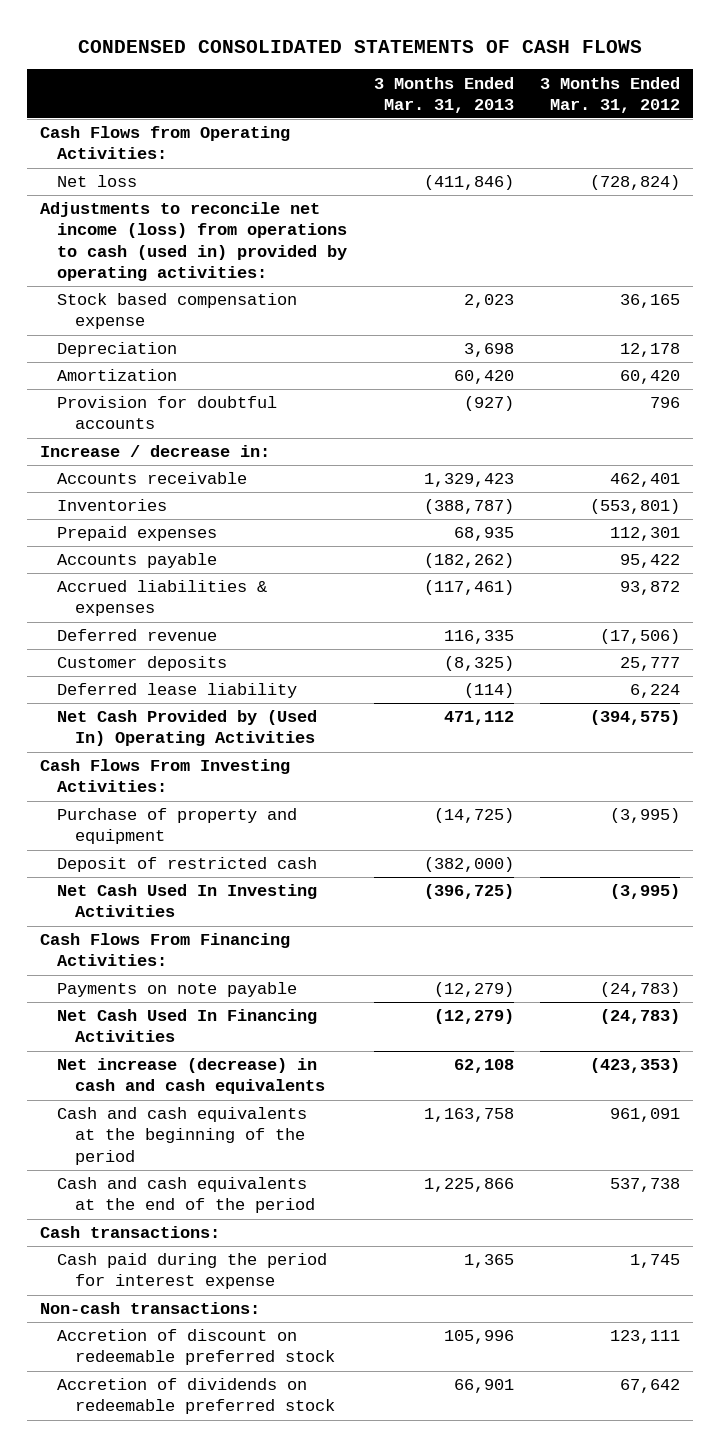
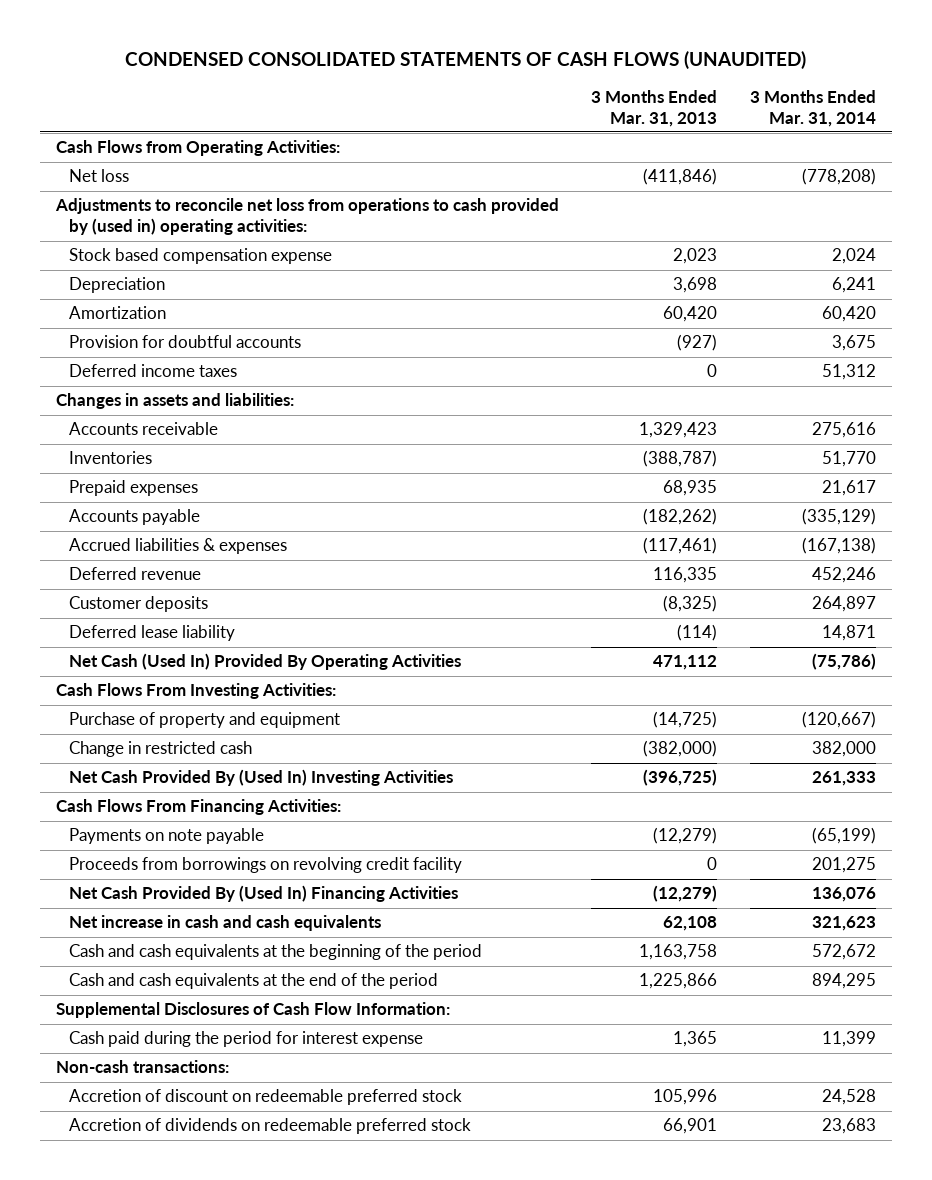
- CONDENSED CONSOLIDATED STATEMENTS OF CASH FLOWS
+ CONDENSED CONSOLIDATED STATEMENTS OF CASH FLOWS (UNAUDITED)
- | 3 Months Ended Mar. 31, 2013 | 3 Months Ended Mar. 31, 2012
+ | 3 Months Ended Mar. 31, 2013 | 3 Months Ended Mar. 31, 2014
- Adjustments to reconcile net income (loss) from operations to cash (used in) provided by operating activities:
+ Adjustments to reconcile net loss from operations to cash provided by (used in) operating activities:
- Increase / decrease in:
+ Deferred income taxes | 0 | 51,312
+ Changes in assets and liabilities:
- Net Cash Provided by (Used In) Operating Activities | 471,112 | (394,575)
+ Net Cash (Used In) Provided By Operating Activities | 471,112 | (75,786)
- Deposit of restricted cash | (382,000) |
- Net Cash Used In Investing Activities | (396,725) | (3,995)
+ Change in restricted cash | (382,000) | 382,000
+ Net Cash Provided By (Used In) Investing Activities | (396,725) | 261,333
- Net Cash Used In Financing Activities | (12,279) | (24,783)
- Net increase (decrease) in cash and cash equivalents | 62,108 | (423,353)
+ Proceeds from borrowings on revolving credit facility | 0 | 201,275
+ Net Cash Provided By (Used In) Financing Activities | (12,279) | 136,076
+ Net increase in cash and cash equivalents | 62,108 | 321,623
- Cash transactions:
+ Supplemental Disclosures of Cash Flow Information:

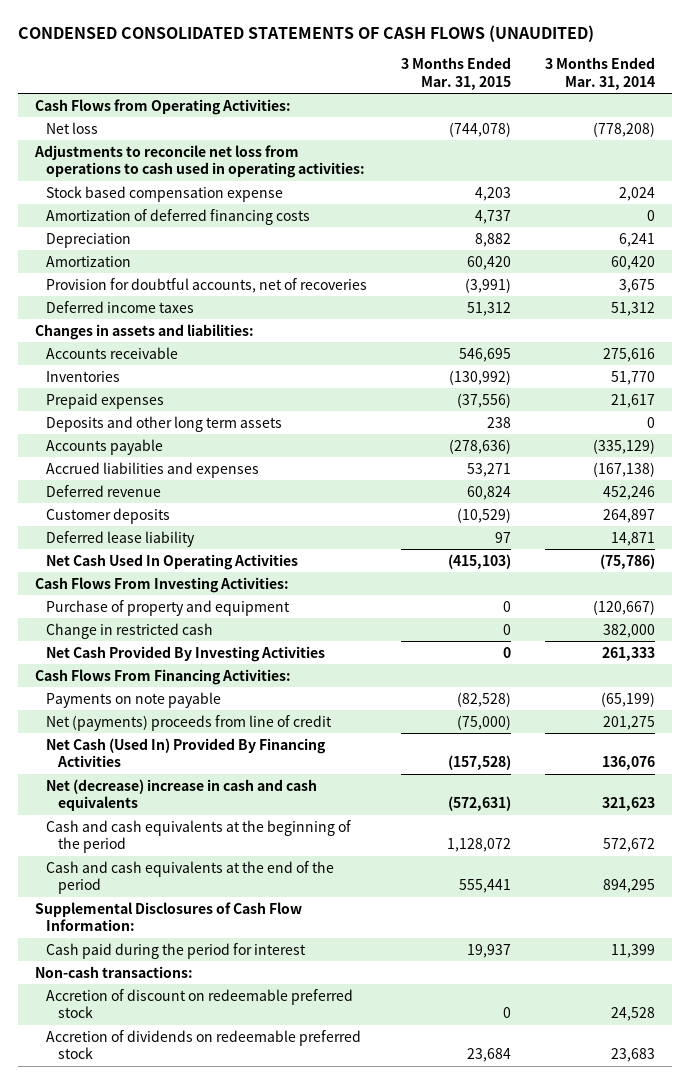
- | 3 Months Ended Mar. 31, 2013 | 3 Months Ended Mar. 31, 2014
+ | 3 Months Ended Mar. 31, 2015 | 3 Months Ended Mar. 31, 2014
- Adjustments to reconcile net loss from operations to cash provided by (used in) operating activities:
+ Adjustments to reconcile net loss from operations to cash used in operating activities:
+ Amortization of deferred financing costs | 4,737 | 0
- Provision for doubtful accounts | (927) | 3,675
+ Provision for doubtful accounts, net of recoveries | (3,991) | 3,675
+ Deposits and other long term assets | 238 | 0
- Accrued liabilities & expenses | (117,461) | (167,138)
+ Accrued liabilities and expenses | 53,271 | (167,138)
- Net Cash (Used In) Provided By Operating Activities | 471,112 | (75,786)
+ Net Cash Used In Operating Activities | (415,103) | (75,786)
- Net Cash Provided By (Used In) Investing Activities | (396,725) | 261,333
+ Net Cash Provided By Investing Activities | 0 | 261,333
- Proceeds from borrowings on revolving credit facility | 0 | 201,275
- Net Cash Provided By (Used In) Financing Activities | (12,279) | 136,076
- Net increase in cash and cash equivalents | 62,108 | 321,623
+ Net (payments) proceeds from line of credit | (75,000) | 201,275
+ Net Cash (Used In) Provided By Financing Activities | (157,528) | 136,076
+ Net (decrease) increase in cash and cash equivalents | (572,631) | 321,623
- Cash paid during the period for interest expense | 1,365 | 11,399
+ Cash paid during the period for interest | 19,937 | 11,399

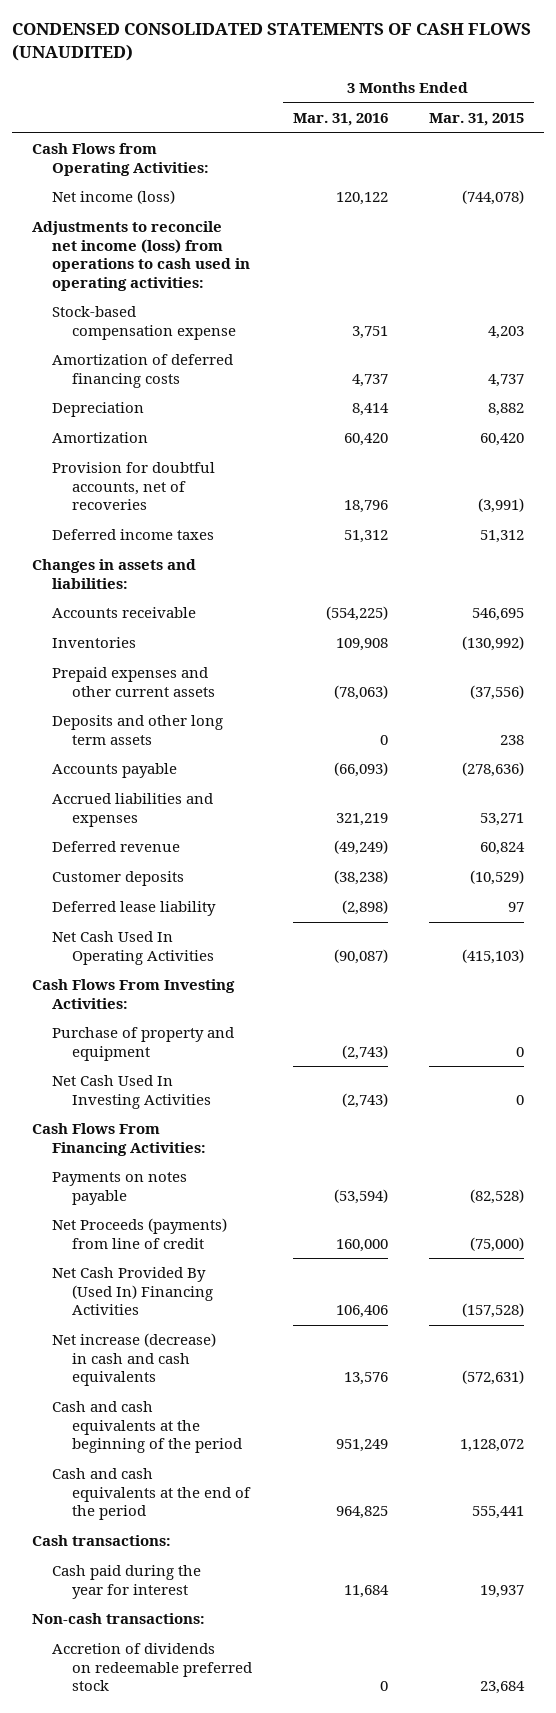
- | 3 Months Ended Mar. 31, 2015 | 3 Months Ended Mar. 31, 2014
+ | 3 Months Ended Mar. 31, 2016 | 3 Months Ended Mar. 31, 2015
- Net loss | (744,078) | (778,208)
- Adjustments to reconcile net loss from operations to cash used in operating activities:
- Stock based compensation expense | 4,203 | 2,024
+ Net income (loss) | 120,122 | (744,078)
+ Adjustments to reconcile net income (loss) from operations to cash used in operating activities:
+ Stock-based compensation expense | 3,751 | 4,203
- Prepaid expenses | (37,556) | 21,617
+ Prepaid expenses and other current assets | (78,063) | (37,556)
- Change in restricted cash | 0 | 382,000
- Net Cash Provided By Investing Activities | 0 | 261,333
+ Net Cash Used In Investing Activities | (2,743) | 0
- Payments on note payable | (82,528) | (65,199)
- Net (payments) proceeds from line of credit | (75,000) | 201,275
- Net Cash (Used In) Provided By Financing Activities | (157,528) | 136,076
- Net (decrease) increase in cash and cash equivalents | (572,631) | 321,623
+ Payments on notes payable | (53,594) | (82,528)
+ Net Proceeds (payments) from line of credit | 160,000 | (75,000)
+ Net Cash Provided By (Used In) Financing Activities | 106,406 | (157,528)
+ Net increase (decrease) in cash and cash equivalents | 13,576 | (572,631)
- Supplemental Disclosures of Cash Flow Information:
- Cash paid during the period for interest | 19,937 | 11,399
+ Cash transactions:
+ Cash paid during the year for interest | 11,684 | 19,937
- Accretion of discount on redeemable preferred stock | 0 | 24,528

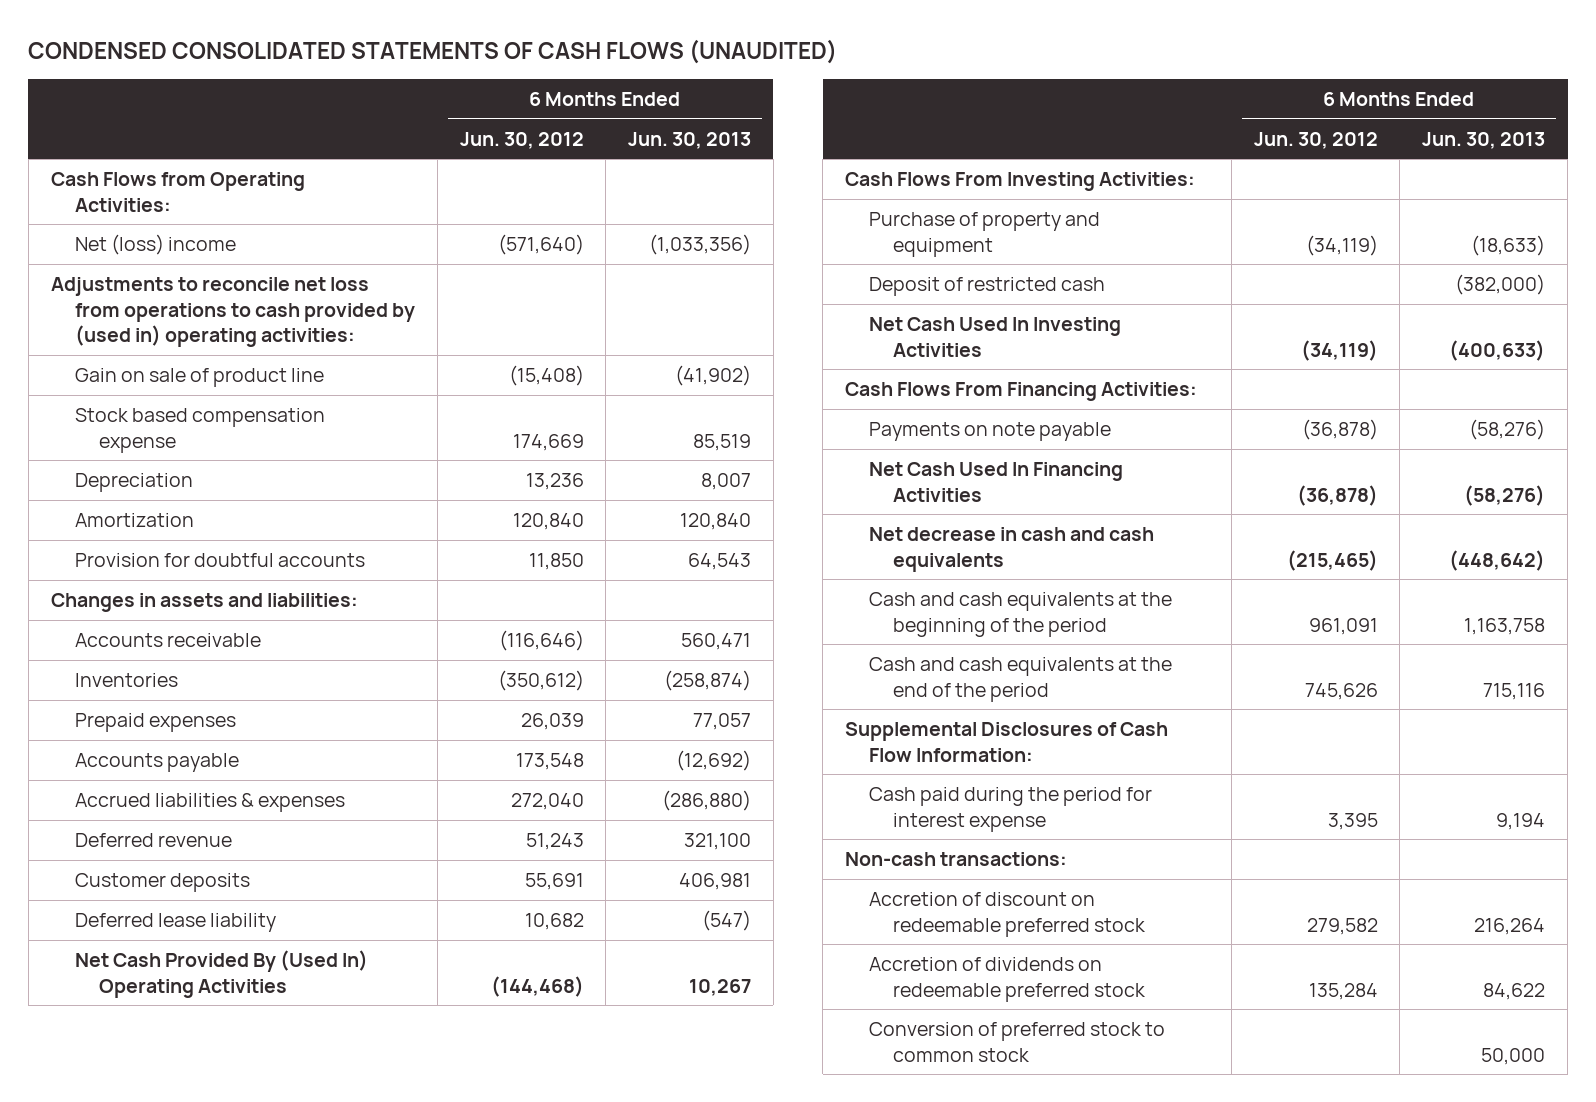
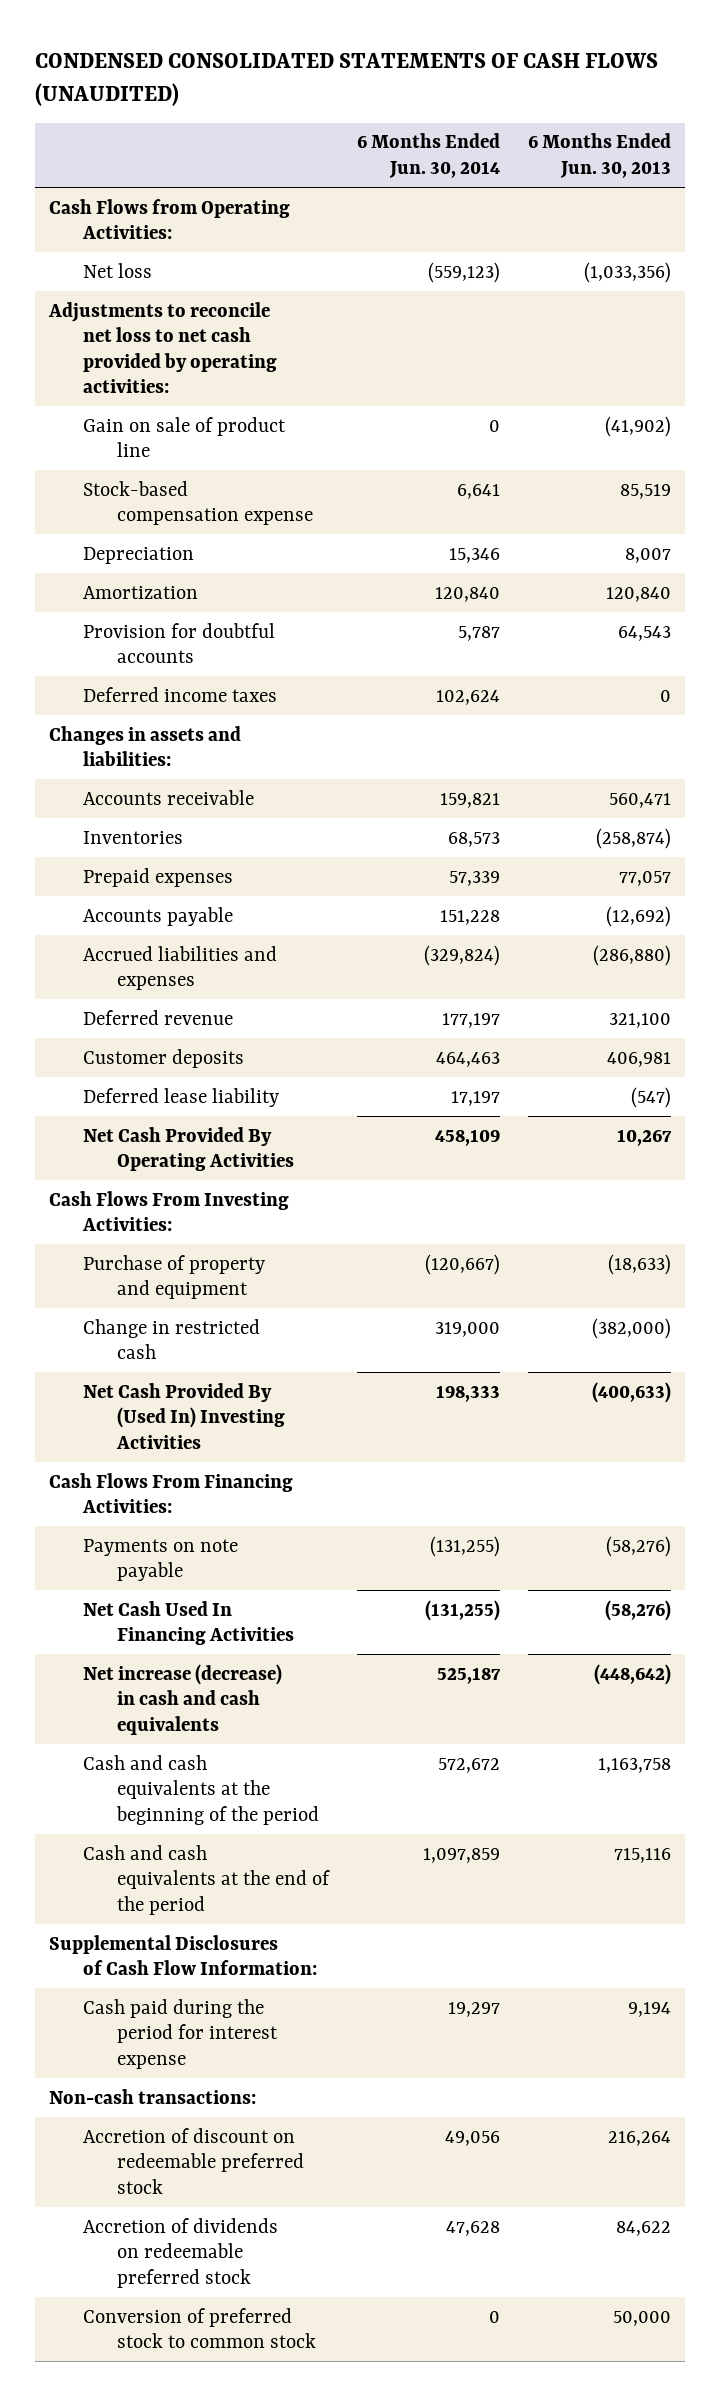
- | 6 Months Ended Jun. 30, 2012 | 6 Months Ended Jun. 30, 2013
+ | 6 Months Ended Jun. 30, 2014 | 6 Months Ended Jun. 30, 2013
- Net (loss) income | (571,640) | (1,033,356)
- Adjustments to reconcile net loss from operations to cash provided by (used in) operating activities:
+ Net loss | (559,123) | (1,033,356)
+ Adjustments to reconcile net loss to net cash provided by operating activities:
- Stock based compensation expense | 174,669 | 85,519
+ Stock-based compensation expense | 6,641 | 85,519
+ Deferred income taxes | 102,624 | 0
- Accrued liabilities & expenses | 272,040 | (286,880)
+ Accrued liabilities and expenses | (329,824) | (286,880)
- Net Cash Provided By (Used In) Operating Activities | (144,468) | 10,267
+ Net Cash Provided By Operating Activities | 458,109 | 10,267
- Deposit of restricted cash | | (382,000)
- Net Cash Used In Investing Activities | (34,119) | (400,633)
+ Change in restricted cash | 319,000 | (382,000)
+ Net Cash Provided By (Used In) Investing Activities | 198,333 | (400,633)
- Net decrease in cash and cash equivalents | (215,465) | (448,642)
+ Net increase (decrease) in cash and cash equivalents | 525,187 | (448,642)

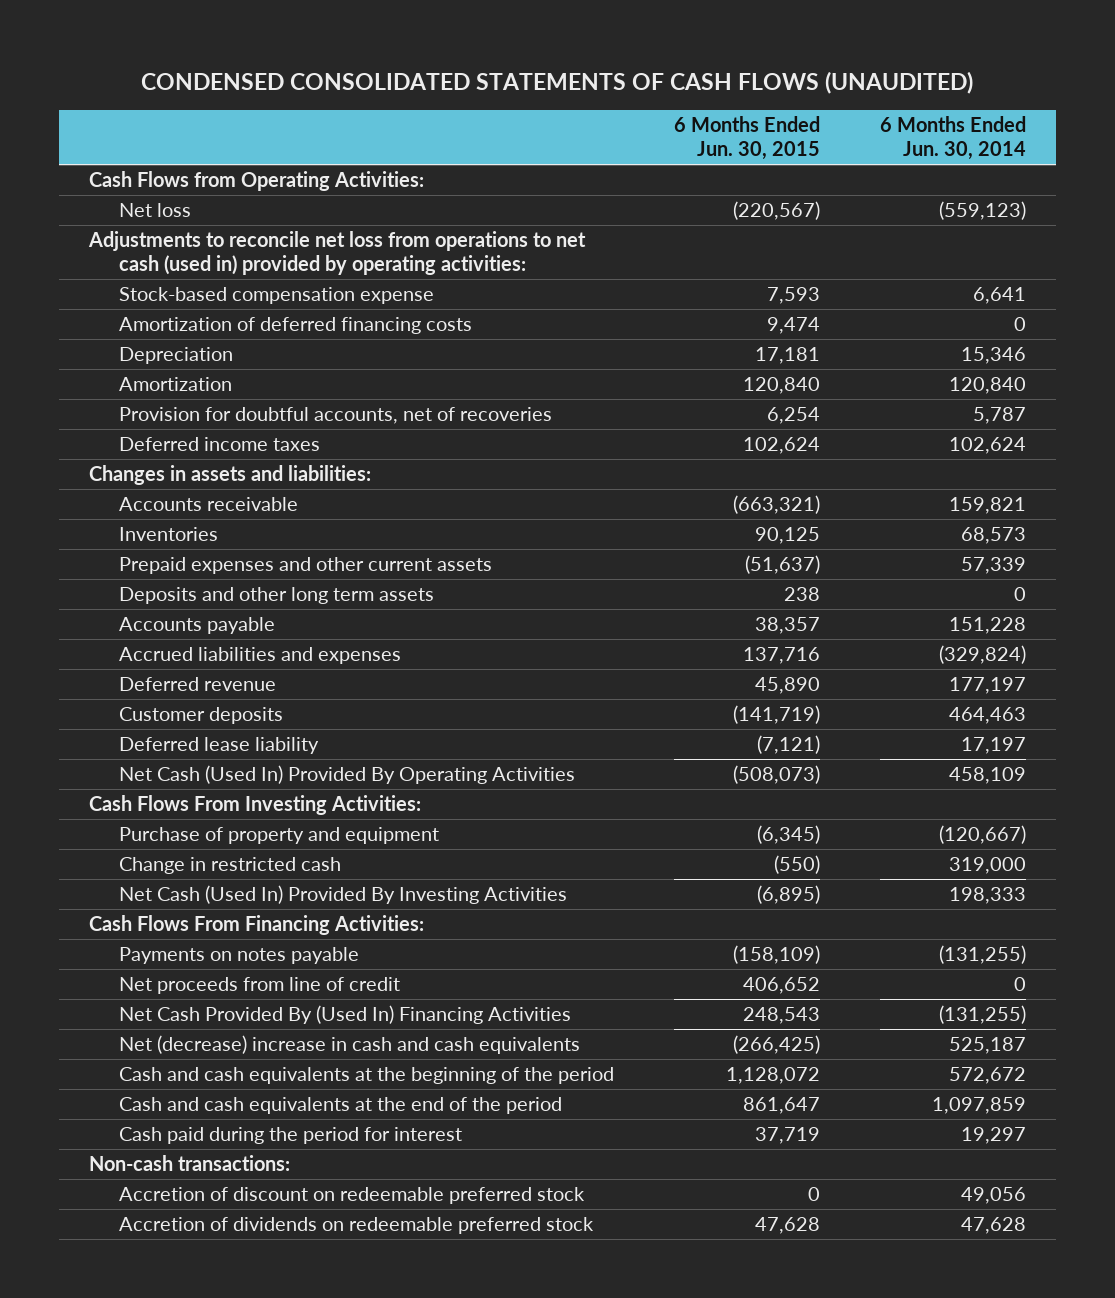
- | 6 Months Ended Jun. 30, 2014 | 6 Months Ended Jun. 30, 2013
+ | 6 Months Ended Jun. 30, 2015 | 6 Months Ended Jun. 30, 2014
- Adjustments to reconcile net loss to net cash provided by operating activities:
- Gain on sale of product line | 0 | (41,902)
+ Adjustments to reconcile net loss from operations to net cash (used in) provided by operating activities:
+ Amortization of deferred financing costs | 9,474 | 0
- Provision for doubtful accounts | 5,787 | 64,543
+ Provision for doubtful accounts, net of recoveries | 6,254 | 5,787
- Prepaid expenses | 57,339 | 77,057
+ Prepaid expenses and other current assets | (51,637) | 57,339
+ Deposits and other long term assets | 238 | 0
- Net Cash Provided By Operating Activities | 458,109 | 10,267
+ Net Cash (Used In) Provided By Operating Activities | (508,073) | 458,109
- Net Cash Provided By (Used In) Investing Activities | 198,333 | (400,633)
+ Net Cash (Used In) Provided By Investing Activities | (6,895) | 198,333
- Payments on note payable | (131,255) | (58,276)
- Net Cash Used In Financing Activities | (131,255) | (58,276)
- Net increase (decrease) in cash and cash equivalents | 525,187 | (448,642)
+ Payments on notes payable | (158,109) | (131,255)
+ Net proceeds from line of credit | 406,652 | 0
+ Net Cash Provided By (Used In) Financing Activities | 248,543 | (131,255)
+ Net (decrease) increase in cash and cash equivalents | (266,425) | 525,187
- Supplemental Disclosures of Cash Flow Information:
- Cash paid during the period for interest expense | 19,297 | 9,194
+ Cash paid during the period for interest | 37,719 | 19,297
- Conversion of preferred stock to common stock | 0 | 50,000

